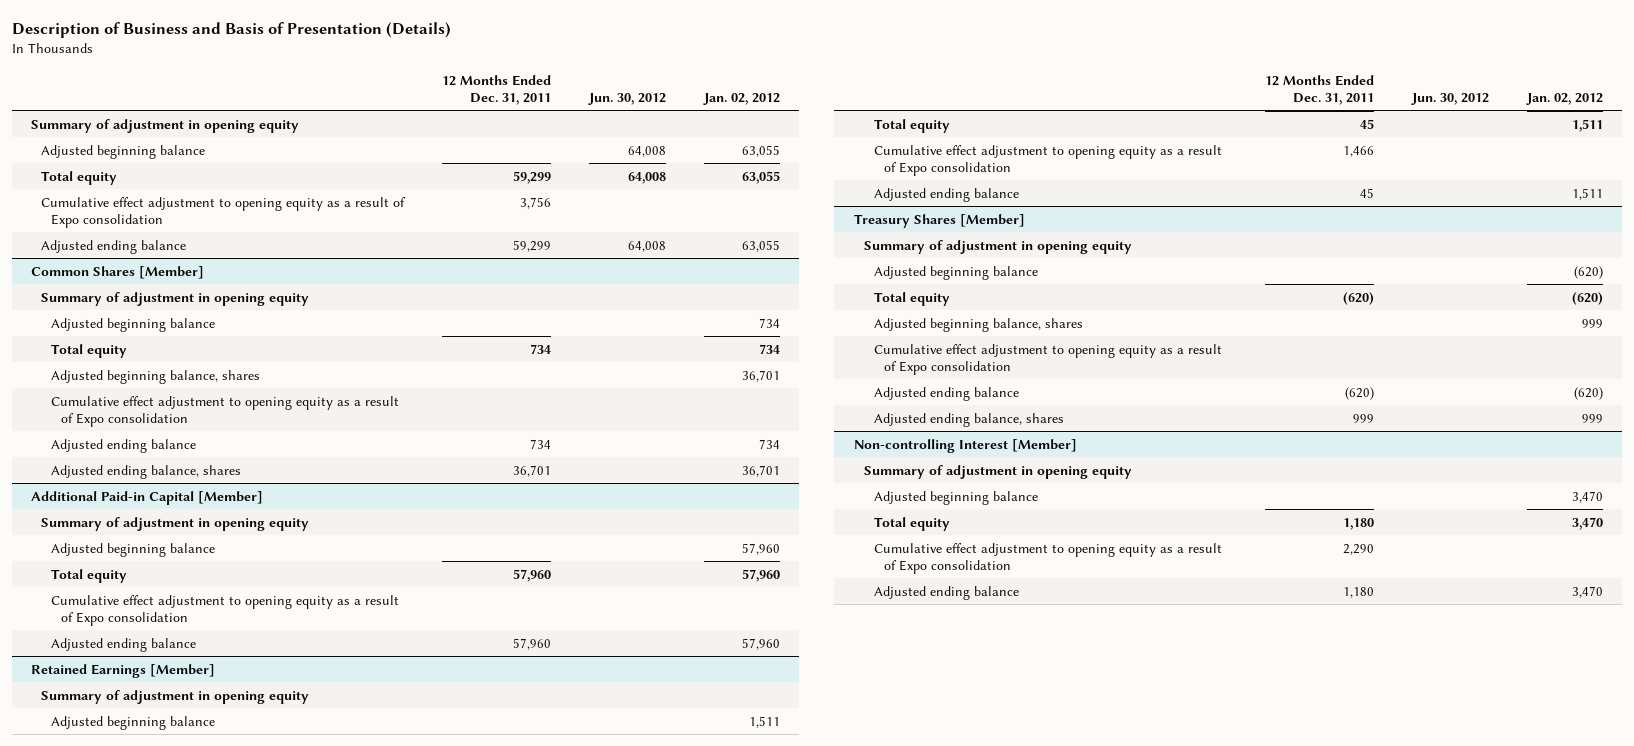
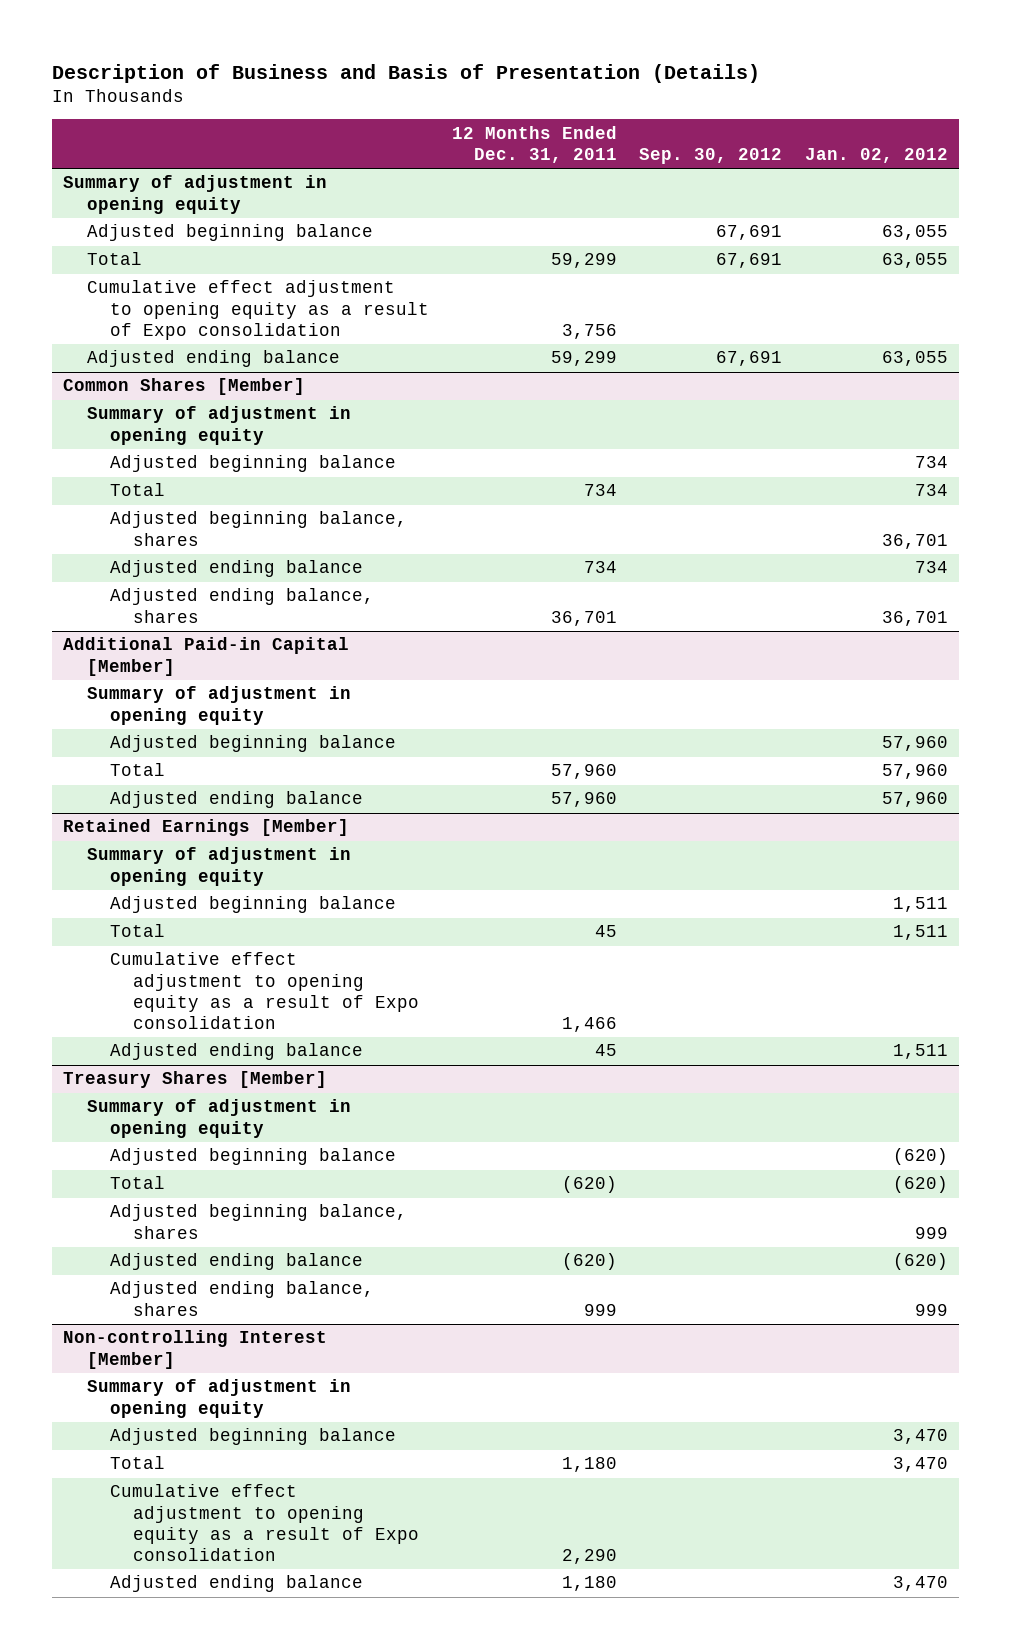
- | 12 Months Ended Dec. 31, 2011 | Jun. 30, 2012 | Jan. 02, 2012
+ | 12 Months Ended Dec. 31, 2011 | Sep. 30, 2012 | Jan. 02, 2012
- Total equity | 59,299 | 64,008 | 63,055
+ Total | 59,299 | 67,691 | 63,055
@ Common Shares [Member]
- Total equity | 734 | | 734
+ Total | 734 | | 734
- Cumulative effect adjustment to opening equity as a result of Expo consolidation
@ Additional Paid-in Capital [Member]
- Total equity | 57,960 | | 57,960
- Cumulative effect adjustment to opening equity as a result of Expo consolidation
+ Total | 57,960 | | 57,960
@ Retained Earnings [Member]
- Total equity | 45 | | 1,511
+ Total | 45 | | 1,511
@ Treasury Shares [Member]
- Total equity | (620) | | (620)
+ Total | (620) | | (620)
- Cumulative effect adjustment to opening equity as a result of Expo consolidation
@ Non-controlling Interest [Member]
- Total equity | 1,180 | | 3,470
+ Total | 1,180 | | 3,470

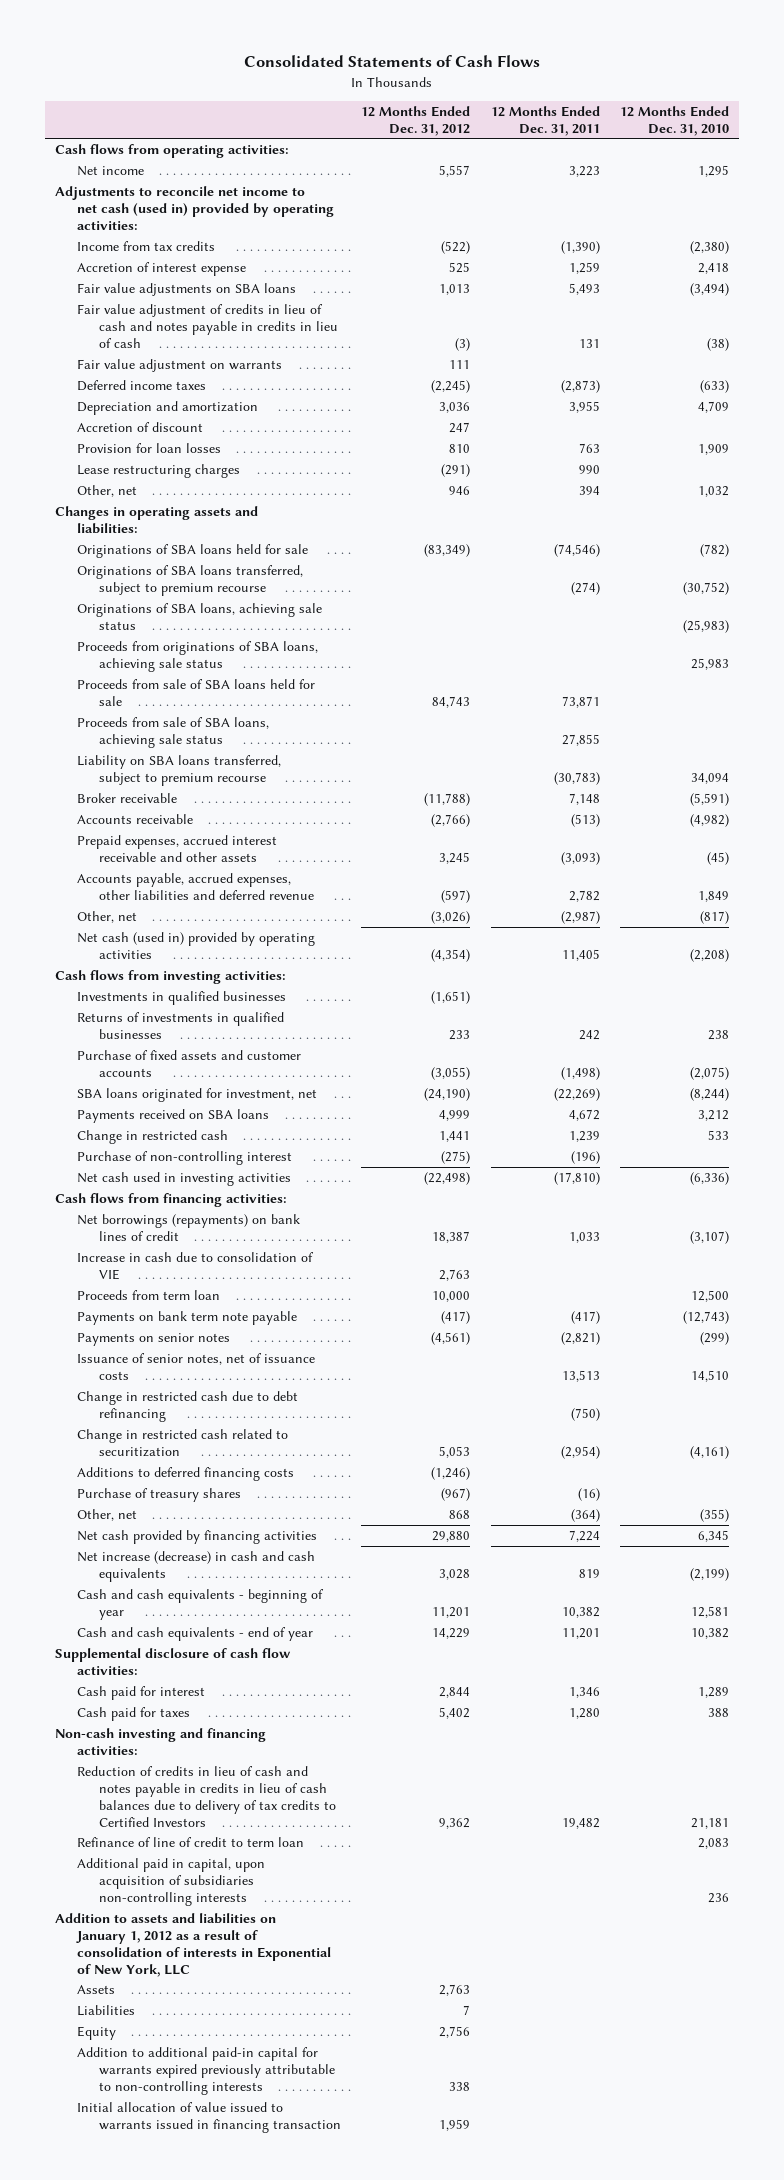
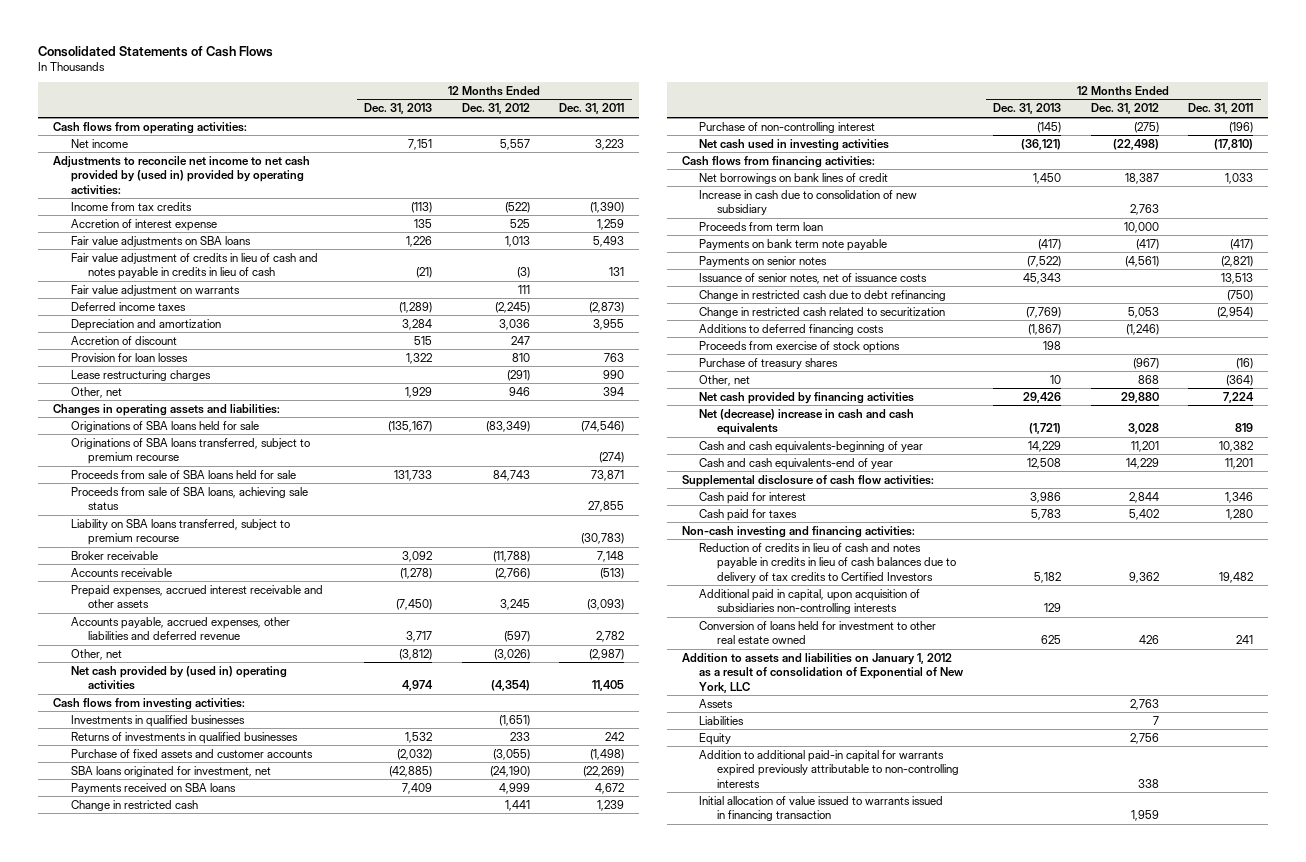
- | 12 Months Ended Dec. 31, 2012 | 12 Months Ended Dec. 31, 2011 | 12 Months Ended Dec. 31, 2010
+ | 12 Months Ended Dec. 31, 2013 | 12 Months Ended Dec. 31, 2012 | 12 Months Ended Dec. 31, 2011
- Adjustments to reconcile net income to net cash (used in) provided by operating activities:
+ Adjustments to reconcile net income to net cash provided by (used in) provided by operating activities:
- Originations of SBA loans, achieving sale status | | | (25,983)
- Proceeds from originations of SBA loans, achieving sale status | | | 25,983
- Net cash (used in) provided by operating activities | (4,354) | 11,405 | (2,208)
+ Net cash provided by (used in) operating activities | 4,974 | (4,354) | 11,405
- Net borrowings (repayments) on bank lines of credit | 18,387 | 1,033 | (3,107)
- Increase in cash due to consolidation of VIE | 2,763 | |
+ Net borrowings on bank lines of credit | 1,450 | 18,387 | 1,033
+ Increase in cash due to consolidation of new subsidiary | | 2,763 |
+ Proceeds from exercise of stock options | 198 | |
- Net increase (decrease) in cash and cash equivalents | 3,028 | 819 | (2,199)
- Cash and cash equivalents - beginning of year | 11,201 | 10,382 | 12,581
- Cash and cash equivalents - end of year | 14,229 | 11,201 | 10,382
+ Net (decrease) increase in cash and cash equivalents | (1,721) | 3,028 | 819
+ Cash and cash equivalents-beginning of year | 14,229 | 11,201 | 10,382
+ Cash and cash equivalents-end of year | 12,508 | 14,229 | 11,201
- Refinance of line of credit to term loan | | | 2,083
- Addition to assets and liabilities on January 1, 2012 as a result of consolidation of interests in Exponential of New York, LLC
+ Conversion of loans held for investment to other real estate owned | 625 | 426 | 241
+ Addition to assets and liabilities on January 1, 2012 as a result of consolidation of Exponential of New York, LLC

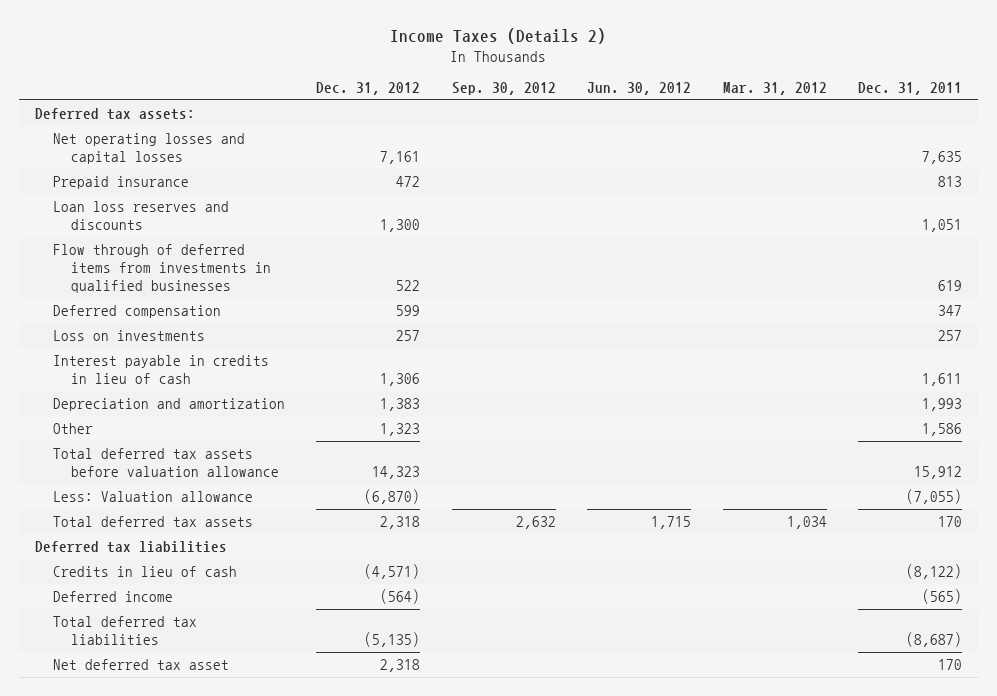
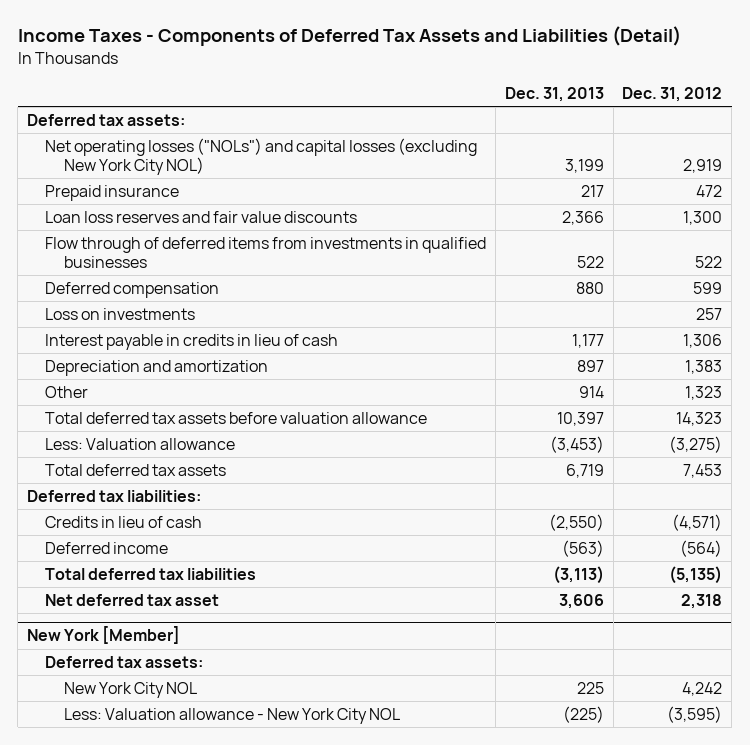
- Income Taxes (Details 2)
+ Income Taxes - Components of Deferred Tax Assets and Liabilities (Detail)
- | Dec. 31, 2012 | Sep. 30, 2012 | Jun. 30, 2012 | Mar. 31, 2012 | Dec. 31, 2011
+ | Dec. 31, 2013 | Dec. 31, 2012
- Net operating losses and capital losses | 7,161 | | | | 7,635
+ Net operating losses ("NOLs") and capital losses (excluding New York City NOL) | 3,199 | 2,919
- Loan loss reserves and discounts | 1,300 | | | | 1,051
+ Loan loss reserves and fair value discounts | 2,366 | 1,300
- Less: Valuation allowance | (6,870) | | | | (7,055)
- Total deferred tax assets | 2,318 | 2,632 | 1,715 | 1,034 | 170
- Deferred tax liabilities
+ Less: Valuation allowance | (3,453) | (3,275)
+ Total deferred tax assets | 6,719 | 7,453
+ Deferred tax liabilities:
+ New York [Member]
+ Deferred tax assets:
+ New York City NOL | 225 | 4,242
+ Less: Valuation allowance - New York City NOL | (225) | (3,595)

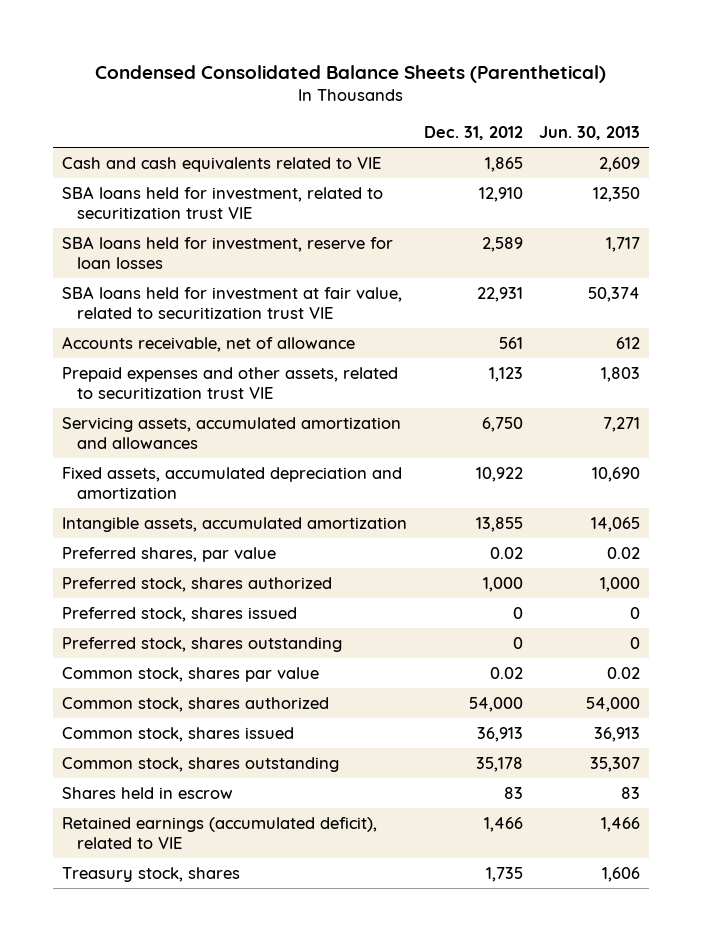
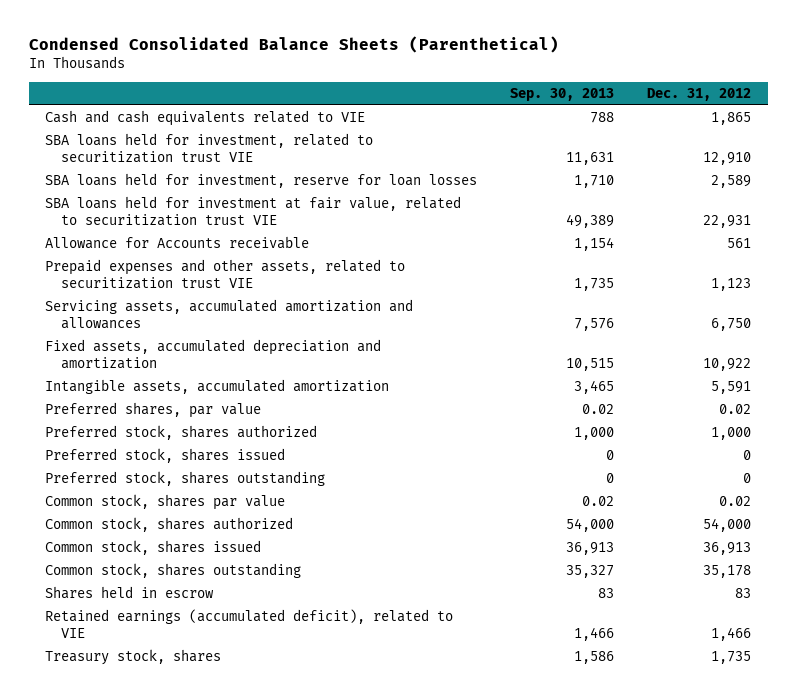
- | Dec. 31, 2012 | Jun. 30, 2013
+ | Sep. 30, 2013 | Dec. 31, 2012
- Accounts receivable, net of allowance | 561 | 612
+ Allowance for Accounts receivable | 1,154 | 561
- Intangible assets, accumulated amortization | 13,855 | 14,065
+ Intangible assets, accumulated amortization | 3,465 | 5,591

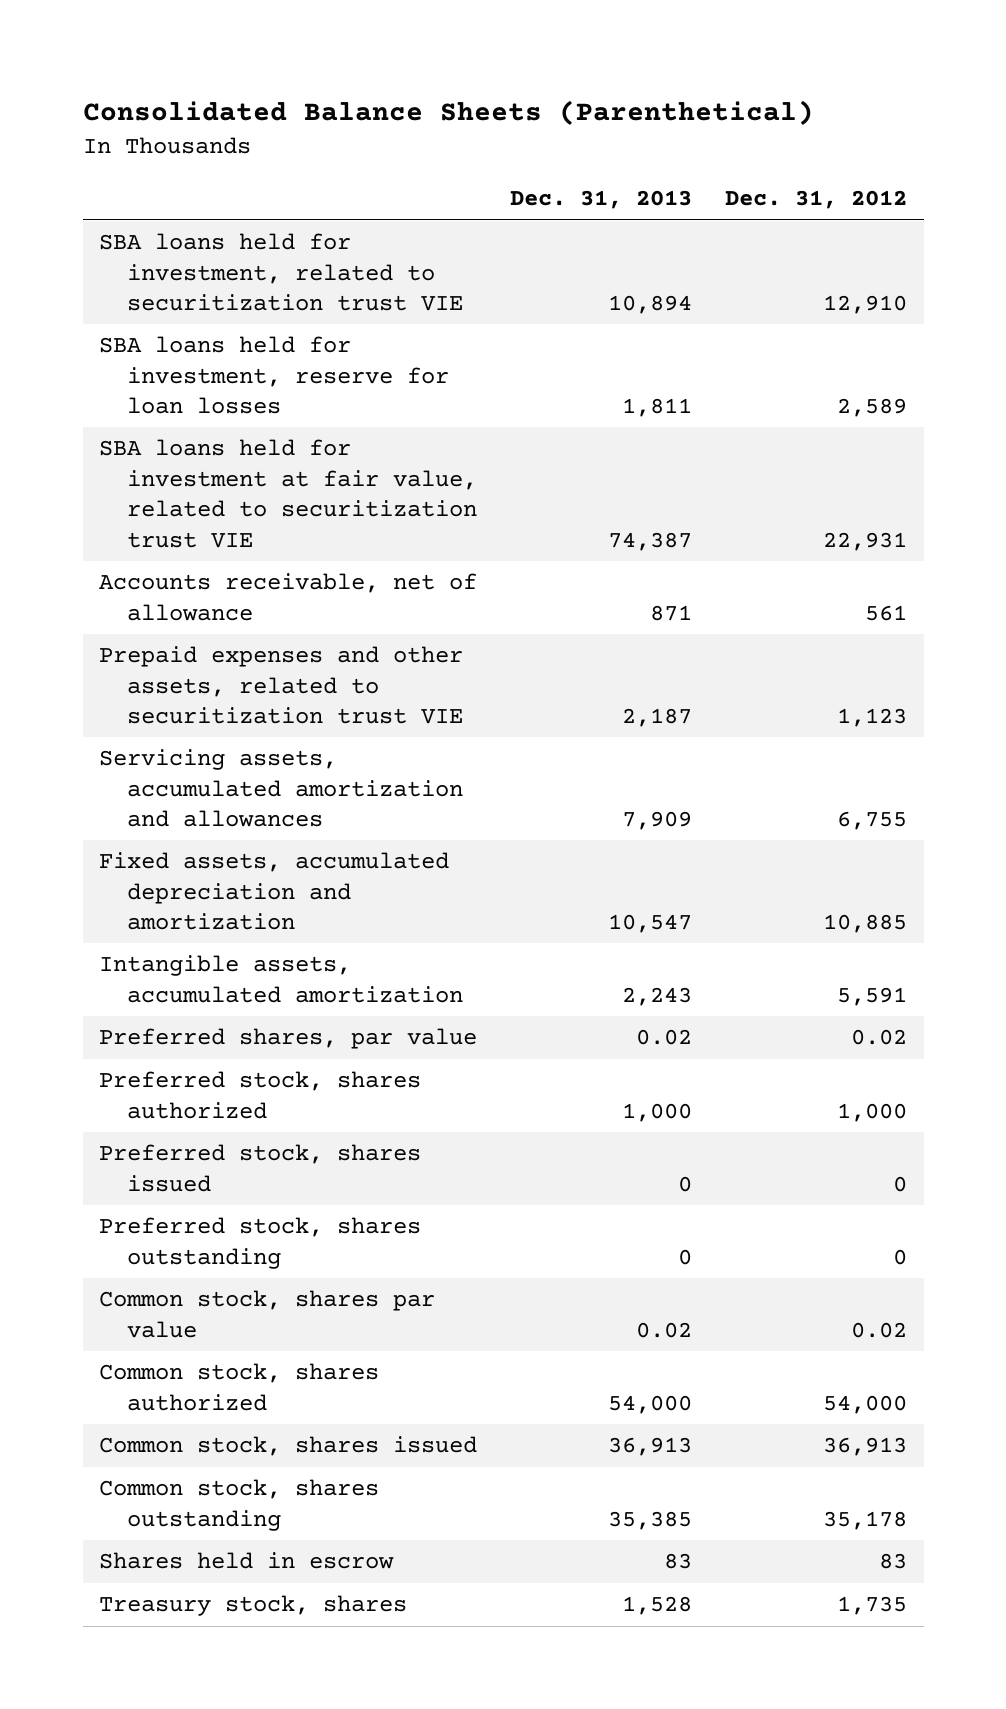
- Condensed Consolidated Balance Sheets (Parenthetical)
+ Consolidated Balance Sheets (Parenthetical)
- | Sep. 30, 2013 | Dec. 31, 2012
+ | Dec. 31, 2013 | Dec. 31, 2012
- Cash and cash equivalents related to VIE | 788 | 1,865
- Allowance for Accounts receivable | 1,154 | 561
+ Accounts receivable, net of allowance | 871 | 561
- Servicing assets, accumulated amortization and allowances | 7,576 | 6,750
- Fixed assets, accumulated depreciation and amortization | 10,515 | 10,922
+ Servicing assets, accumulated amortization and allowances | 7,909 | 6,755
+ Fixed assets, accumulated depreciation and amortization | 10,547 | 10,885
- Retained earnings (accumulated deficit), related to VIE | 1,466 | 1,466

